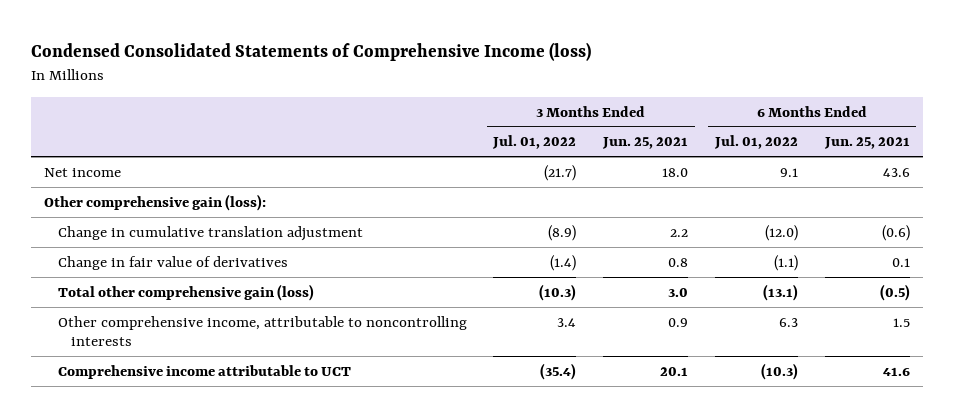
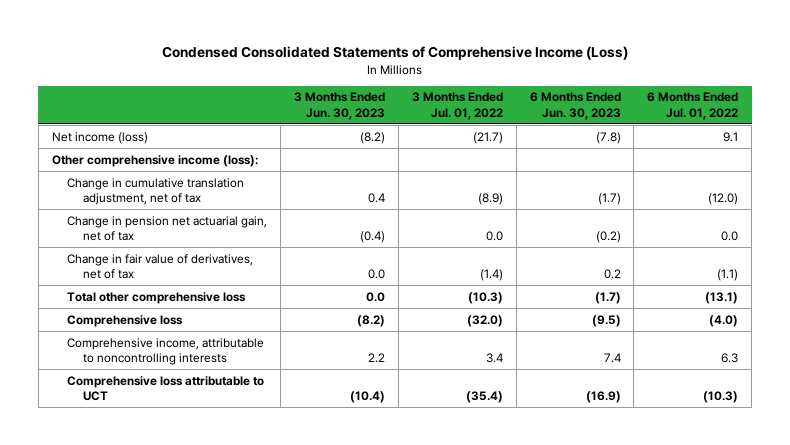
- Condensed Consolidated Statements of Comprehensive Income (loss)
+ Condensed Consolidated Statements of Comprehensive Income (Loss)
- | 3 Months Ended Jul. 01, 2022 | 3 Months Ended Jun. 25, 2021 | 6 Months Ended Jul. 01, 2022 | 6 Months Ended Jun. 25, 2021
+ | 3 Months Ended Jun. 30, 2023 | 3 Months Ended Jul. 01, 2022 | 6 Months Ended Jun. 30, 2023 | 6 Months Ended Jul. 01, 2022
- Net income | (21.7) | 18.0 | 9.1 | 43.6
- Other comprehensive gain (loss):
- Change in cumulative translation adjustment | (8.9) | 2.2 | (12.0) | (0.6)
- Change in fair value of derivatives | (1.4) | 0.8 | (1.1) | 0.1
- Total other comprehensive gain (loss) | (10.3) | 3.0 | (13.1) | (0.5)
- Other comprehensive income, attributable to noncontrolling interests | 3.4 | 0.9 | 6.3 | 1.5
- Comprehensive income attributable to UCT | (35.4) | 20.1 | (10.3) | 41.6
+ Net income (loss) | (8.2) | (21.7) | (7.8) | 9.1
+ Other comprehensive income (loss):
+ Change in cumulative translation adjustment, net of tax | 0.4 | (8.9) | (1.7) | (12.0)
+ Change in pension net actuarial gain, net of tax | (0.4) | 0.0 | (0.2) | 0.0
+ Change in fair value of derivatives, net of tax | 0.0 | (1.4) | 0.2 | (1.1)
+ Total other comprehensive loss | 0.0 | (10.3) | (1.7) | (13.1)
+ Comprehensive loss | (8.2) | (32.0) | (9.5) | (4.0)
+ Comprehensive income, attributable to noncontrolling interests | 2.2 | 3.4 | 7.4 | 6.3
+ Comprehensive loss attributable to UCT | (10.4) | (35.4) | (16.9) | (10.3)

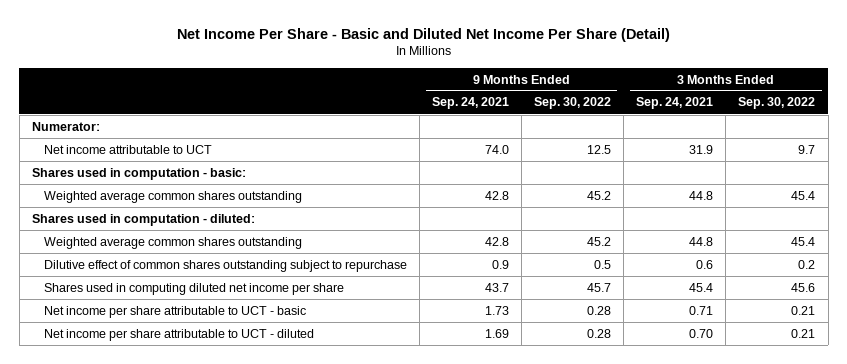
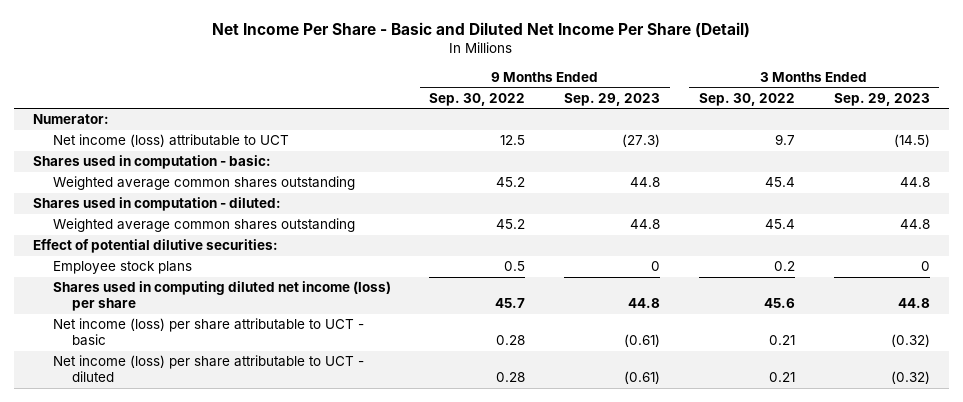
- | 9 Months Ended Sep. 24, 2021 | 9 Months Ended Sep. 30, 2022 | 3 Months Ended Sep. 24, 2021 | 3 Months Ended Sep. 30, 2022
+ | 9 Months Ended Sep. 30, 2022 | 9 Months Ended Sep. 29, 2023 | 3 Months Ended Sep. 30, 2022 | 3 Months Ended Sep. 29, 2023
- Net income attributable to UCT | 74.0 | 12.5 | 31.9 | 9.7
+ Net income (loss) attributable to UCT | 12.5 | (27.3) | 9.7 | (14.5)
- Dilutive effect of common shares outstanding subject to repurchase | 0.9 | 0.5 | 0.6 | 0.2
- Shares used in computing diluted net income per share | 43.7 | 45.7 | 45.4 | 45.6
- Net income per share attributable to UCT - basic | 1.73 | 0.28 | 0.71 | 0.21
- Net income per share attributable to UCT - diluted | 1.69 | 0.28 | 0.70 | 0.21
+ Effect of potential dilutive securities:
+ Employee stock plans | 0.5 | 0 | 0.2 | 0
+ Shares used in computing diluted net income (loss) per share | 45.7 | 44.8 | 45.6 | 44.8
+ Net income (loss) per share attributable to UCT - basic | 0.28 | (0.61) | 0.21 | (0.32)
+ Net income (loss) per share attributable to UCT - diluted | 0.28 | (0.61) | 0.21 | (0.32)

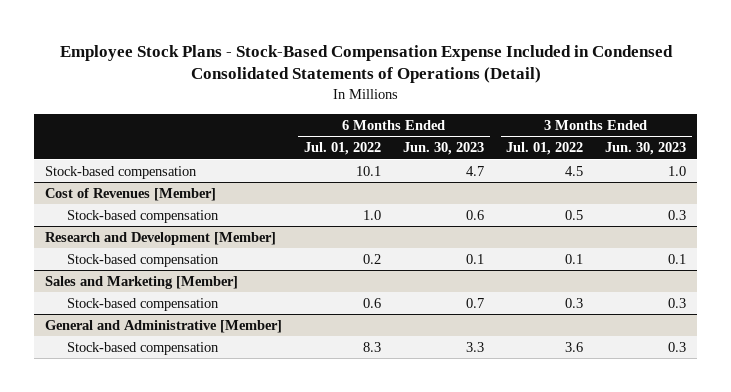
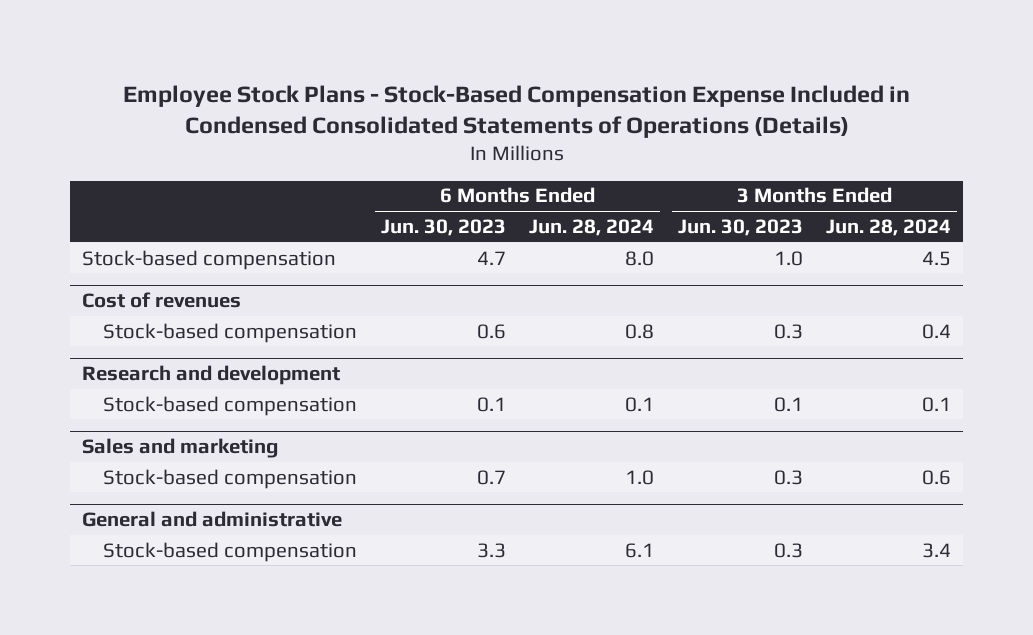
- Employee Stock Plans - Stock-Based Compensation Expense Included in Condensed Consolidated Statements of Operations (Detail)
+ Employee Stock Plans - Stock-Based Compensation Expense Included in Condensed Consolidated Statements of Operations (Details)
- | 6 Months Ended Jul. 01, 2022 | 6 Months Ended Jun. 30, 2023 | 3 Months Ended Jul. 01, 2022 | 3 Months Ended Jun. 30, 2023
+ | 6 Months Ended Jun. 30, 2023 | 6 Months Ended Jun. 28, 2024 | 3 Months Ended Jun. 30, 2023 | 3 Months Ended Jun. 28, 2024
- Cost of Revenues [Member]
+ Cost of revenues
- Research and Development [Member]
+ Research and development
- Sales and Marketing [Member]
+ Sales and marketing
- General and Administrative [Member]
+ General and administrative

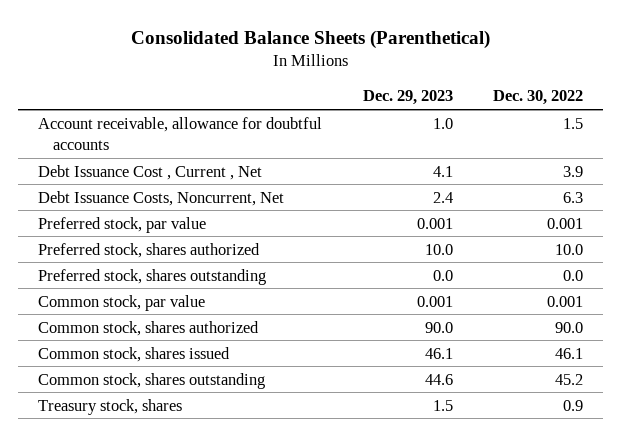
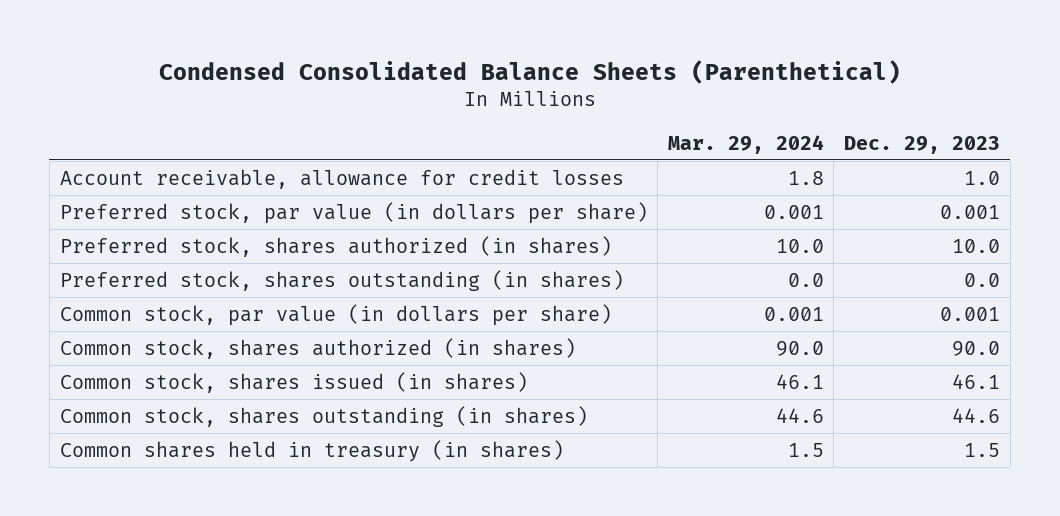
- Consolidated Balance Sheets (Parenthetical)
+ Condensed Consolidated Balance Sheets (Parenthetical)
- | Dec. 29, 2023 | Dec. 30, 2022
+ | Mar. 29, 2024 | Dec. 29, 2023
- Account receivable, allowance for doubtful accounts | 1.0 | 1.5
- Debt Issuance Cost , Current , Net | 4.1 | 3.9
- Debt Issuance Costs, Noncurrent, Net | 2.4 | 6.3
- Preferred stock, par value | 0.001 | 0.001
- Preferred stock, shares authorized | 10.0 | 10.0
- Preferred stock, shares outstanding | 0.0 | 0.0
- Common stock, par value | 0.001 | 0.001
- Common stock, shares authorized | 90.0 | 90.0
- Common stock, shares issued | 46.1 | 46.1
- Common stock, shares outstanding | 44.6 | 45.2
- Treasury stock, shares | 1.5 | 0.9
+ Account receivable, allowance for credit losses | 1.8 | 1.0
+ Preferred stock, par value (in dollars per share) | 0.001 | 0.001
+ Preferred stock, shares authorized (in shares) | 10.0 | 10.0
+ Preferred stock, shares outstanding (in shares) | 0.0 | 0.0
+ Common stock, par value (in dollars per share) | 0.001 | 0.001
+ Common stock, shares authorized (in shares) | 90.0 | 90.0
+ Common stock, shares issued (in shares) | 46.1 | 46.1
+ Common stock, shares outstanding (in shares) | 44.6 | 44.6
+ Common shares held in treasury (in shares) | 1.5 | 1.5

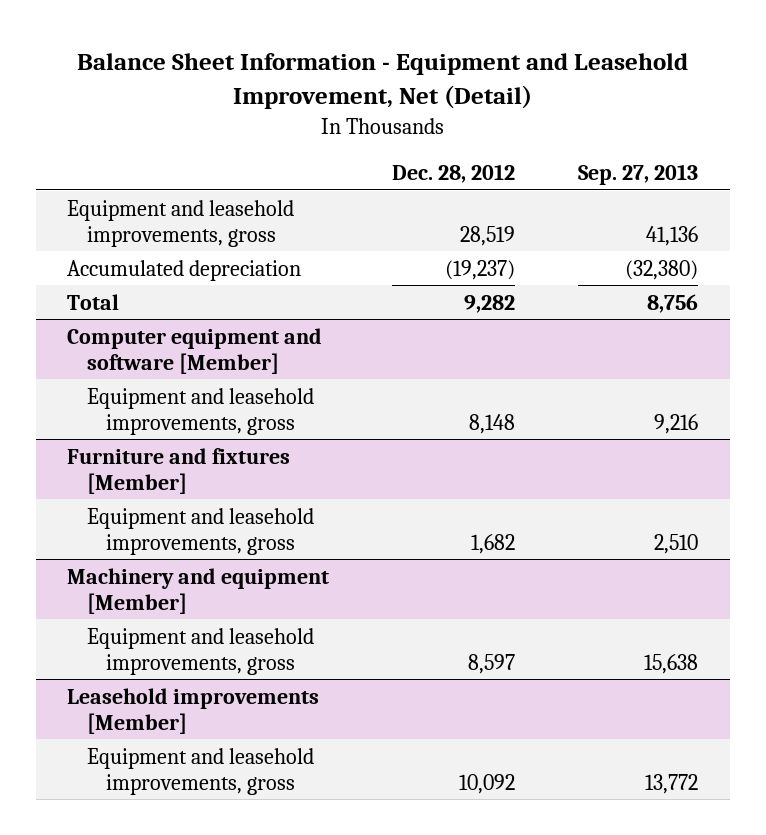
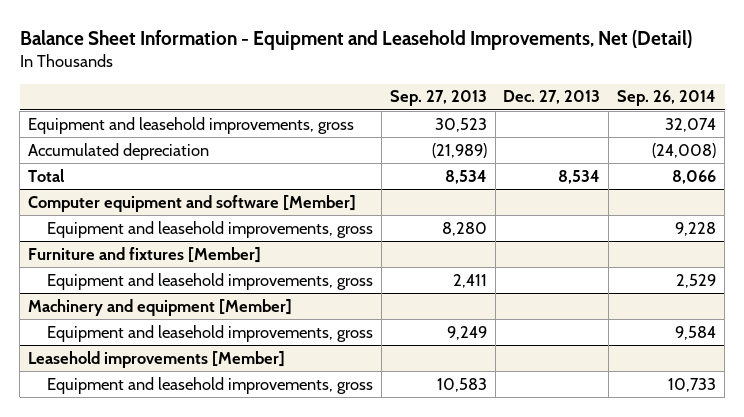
- Balance Sheet Information - Equipment and Leasehold Improvement, Net (Detail)
+ Balance Sheet Information - Equipment and Leasehold Improvements, Net (Detail)
- | Dec. 28, 2012 | Sep. 27, 2013
+ | Sep. 27, 2013 | Dec. 27, 2013 | Sep. 26, 2014
- Equipment and leasehold improvements, gross | 28,519 | 41,136
- Accumulated depreciation | (19,237) | (32,380)
- Total | 9,282 | 8,756
+ Equipment and leasehold improvements, gross | 30,523 | | 32,074
+ Accumulated depreciation | (21,989) | | (24,008)
+ Total | 8,534 | 8,534 | 8,066
@ Computer equipment and software [Member]
- Equipment and leasehold improvements, gross | 8,148 | 9,216
+ Equipment and leasehold improvements, gross | 8,280 | | 9,228
@ Furniture and fixtures [Member]
- Equipment and leasehold improvements, gross | 1,682 | 2,510
+ Equipment and leasehold improvements, gross | 2,411 | | 2,529
@ Machinery and equipment [Member]
- Equipment and leasehold improvements, gross | 8,597 | 15,638
+ Equipment and leasehold improvements, gross | 9,249 | | 9,584
@ Leasehold improvements [Member]
- Equipment and leasehold improvements, gross | 10,092 | 13,772
+ Equipment and leasehold improvements, gross | 10,583 | | 10,733

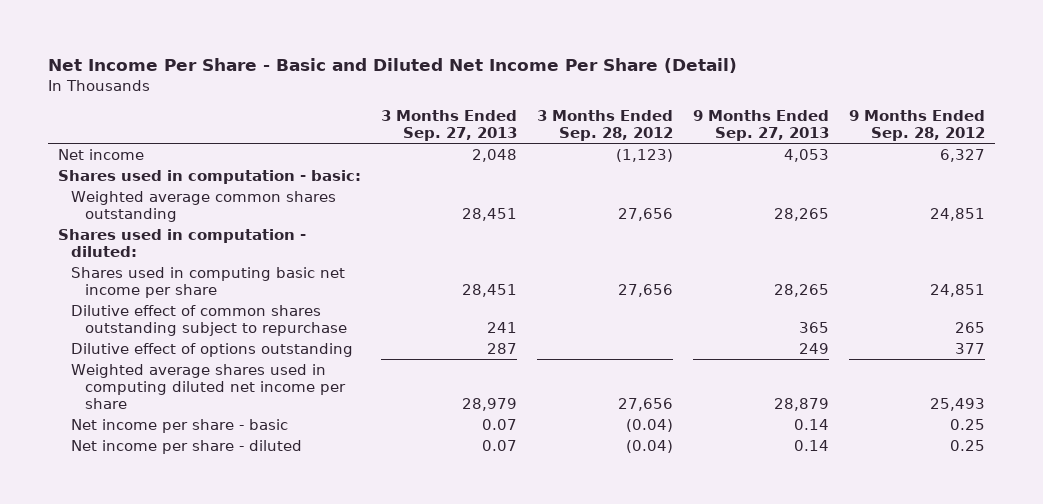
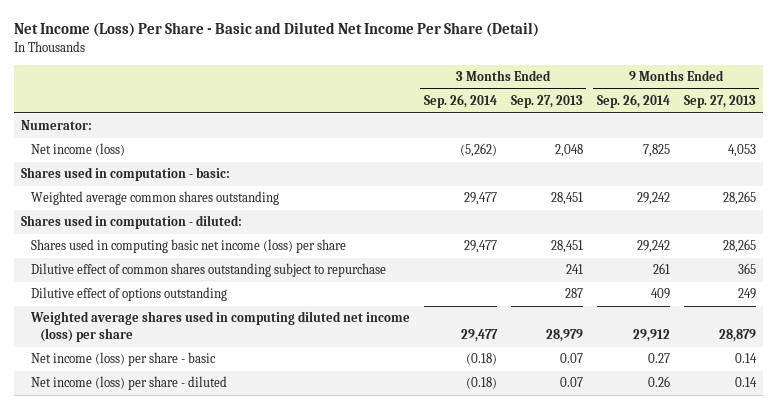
- Net Income Per Share - Basic and Diluted Net Income Per Share (Detail)
+ Net Income (Loss) Per Share - Basic and Diluted Net Income Per Share (Detail)
- | 3 Months Ended Sep. 27, 2013 | 3 Months Ended Sep. 28, 2012 | 9 Months Ended Sep. 27, 2013 | 9 Months Ended Sep. 28, 2012
+ | 3 Months Ended Sep. 26, 2014 | 3 Months Ended Sep. 27, 2013 | 9 Months Ended Sep. 26, 2014 | 9 Months Ended Sep. 27, 2013
- Net income | 2,048 | (1,123) | 4,053 | 6,327
+ Numerator:
+ Net income (loss) | (5,262) | 2,048 | 7,825 | 4,053
- Shares used in computing basic net income per share | 28,451 | 27,656 | 28,265 | 24,851
+ Shares used in computing basic net income (loss) per share | 29,477 | 28,451 | 29,242 | 28,265
- Weighted average shares used in computing diluted net income per share | 28,979 | 27,656 | 28,879 | 25,493
- Net income per share - basic | 0.07 | (0.04) | 0.14 | 0.25
- Net income per share - diluted | 0.07 | (0.04) | 0.14 | 0.25
+ Weighted average shares used in computing diluted net income (loss) per share | 29,477 | 28,979 | 29,912 | 28,879
+ Net income (loss) per share - basic | (0.18) | 0.07 | 0.27 | 0.14
+ Net income (loss) per share - diluted | (0.18) | 0.07 | 0.26 | 0.14

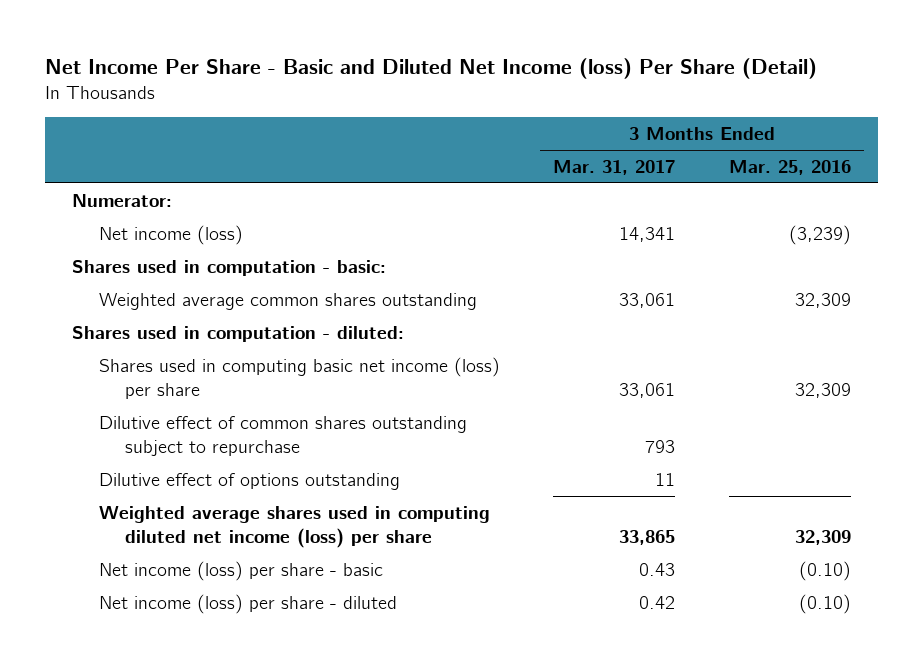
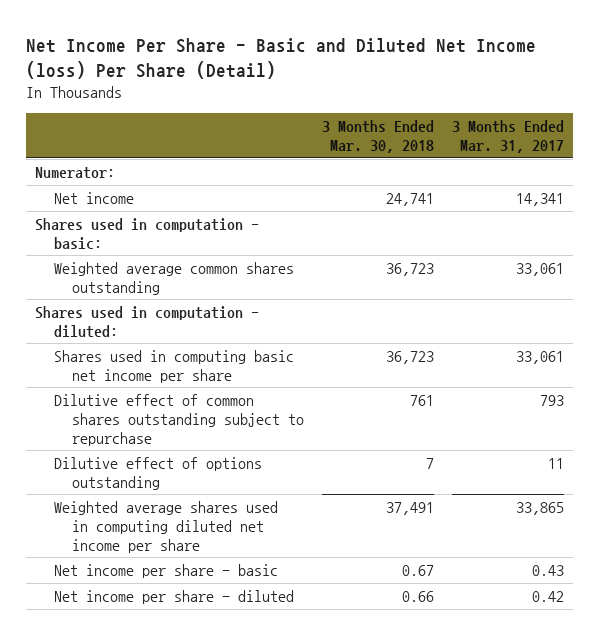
- | 3 Months Ended Mar. 31, 2017 | 3 Months Ended Mar. 25, 2016
+ | 3 Months Ended Mar. 30, 2018 | 3 Months Ended Mar. 31, 2017
- Net income (loss) | 14,341 | (3,239)
+ Net income | 24,741 | 14,341
- Shares used in computing basic net income (loss) per share | 33,061 | 32,309
+ Shares used in computing basic net income per share | 36,723 | 33,061
- Weighted average shares used in computing diluted net income (loss) per share | 33,865 | 32,309
- Net income (loss) per share - basic | 0.43 | (0.10)
- Net income (loss) per share - diluted | 0.42 | (0.10)
+ Weighted average shares used in computing diluted net income per share | 37,491 | 33,865
+ Net income per share - basic | 0.67 | 0.43
+ Net income per share - diluted | 0.66 | 0.42

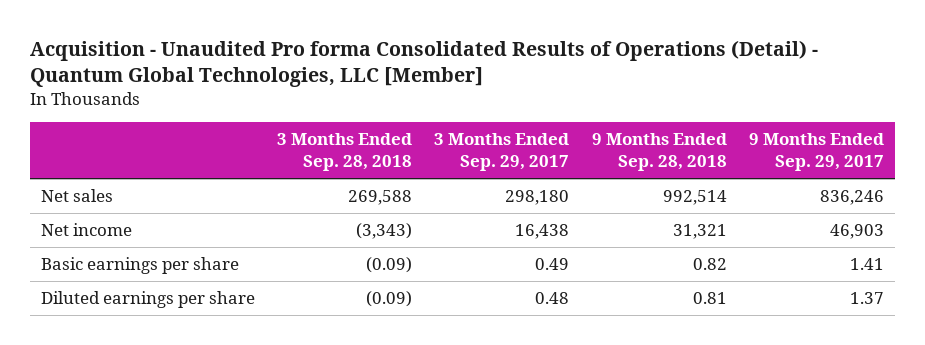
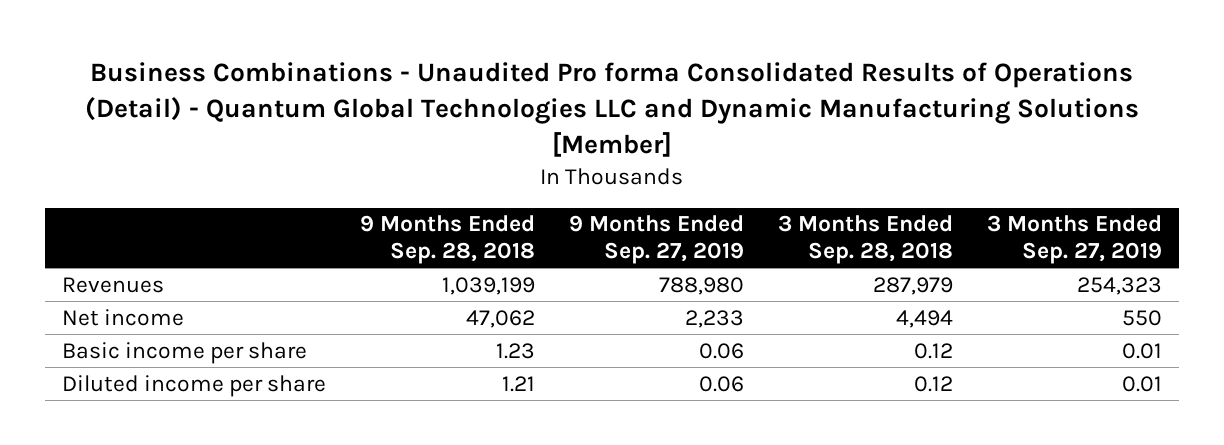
- Acquisition - Unaudited Pro forma Consolidated Results of Operations (Detail) - Quantum Global Technologies, LLC [Member]
+ Business Combinations - Unaudited Pro forma Consolidated Results of Operations (Detail) - Quantum Global Technologies LLC and Dynamic Manufacturing Solutions [Member]
- | 3 Months Ended Sep. 28, 2018 | 3 Months Ended Sep. 29, 2017 | 9 Months Ended Sep. 28, 2018 | 9 Months Ended Sep. 29, 2017
+ | 9 Months Ended Sep. 28, 2018 | 9 Months Ended Sep. 27, 2019 | 3 Months Ended Sep. 28, 2018 | 3 Months Ended Sep. 27, 2019
- Net sales | 269,588 | 298,180 | 992,514 | 836,246
- Net income | (3,343) | 16,438 | 31,321 | 46,903
- Basic earnings per share | (0.09) | 0.49 | 0.82 | 1.41
- Diluted earnings per share | (0.09) | 0.48 | 0.81 | 1.37
+ Revenues | 1,039,199 | 788,980 | 287,979 | 254,323
+ Net income | 47,062 | 2,233 | 4,494 | 550
+ Basic income per share | 1.23 | 0.06 | 0.12 | 0.01
+ Diluted income per share | 1.21 | 0.06 | 0.12 | 0.01

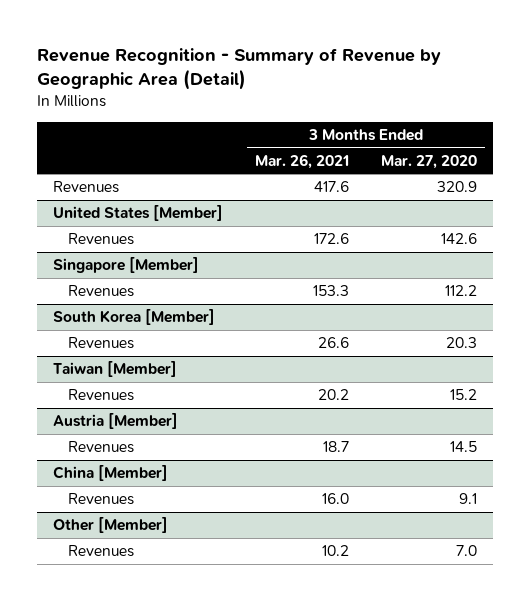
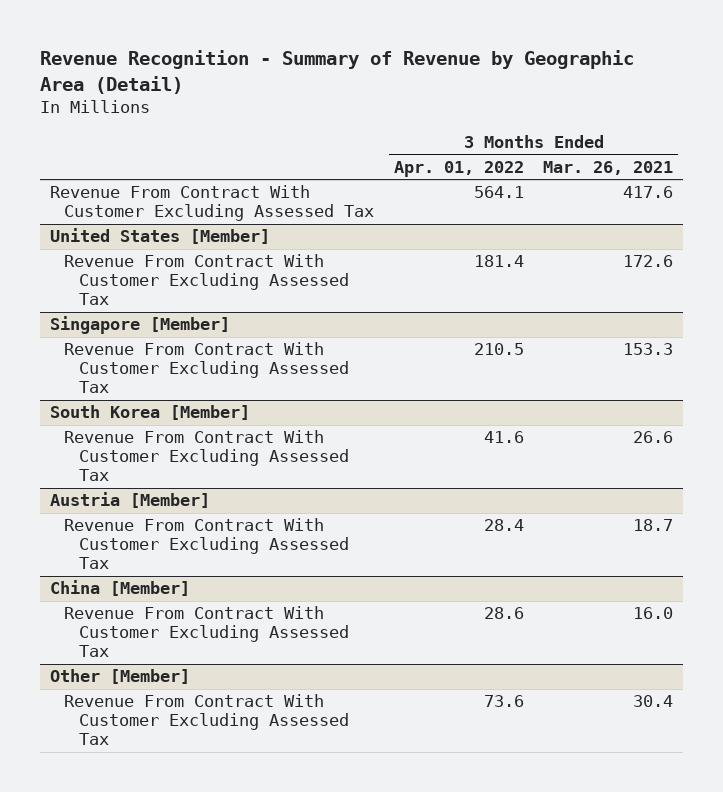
- | 3 Months Ended Mar. 26, 2021 | 3 Months Ended Mar. 27, 2020
+ | 3 Months Ended Apr. 01, 2022 | 3 Months Ended Mar. 26, 2021
- Revenues | 417.6 | 320.9
+ Revenue From Contract With Customer Excluding Assessed Tax | 564.1 | 417.6
@ United States [Member]
- Revenues | 172.6 | 142.6
+ Revenue From Contract With Customer Excluding Assessed Tax | 181.4 | 172.6
@ Singapore [Member]
- Revenues | 153.3 | 112.2
+ Revenue From Contract With Customer Excluding Assessed Tax | 210.5 | 153.3
@ South Korea [Member]
- Revenues | 26.6 | 20.3
- Taiwan [Member]
- Revenues | 20.2 | 15.2
@ South Korea [Member]
+ Revenue From Contract With Customer Excluding Assessed Tax | 41.6 | 26.6
@ Austria [Member]
- Revenues | 18.7 | 14.5
+ Revenue From Contract With Customer Excluding Assessed Tax | 28.4 | 18.7
@ China [Member]
- Revenues | 16.0 | 9.1
+ Revenue From Contract With Customer Excluding Assessed Tax | 28.6 | 16.0
@ Other [Member]
- Revenues | 10.2 | 7.0
+ Revenue From Contract With Customer Excluding Assessed Tax | 73.6 | 30.4

